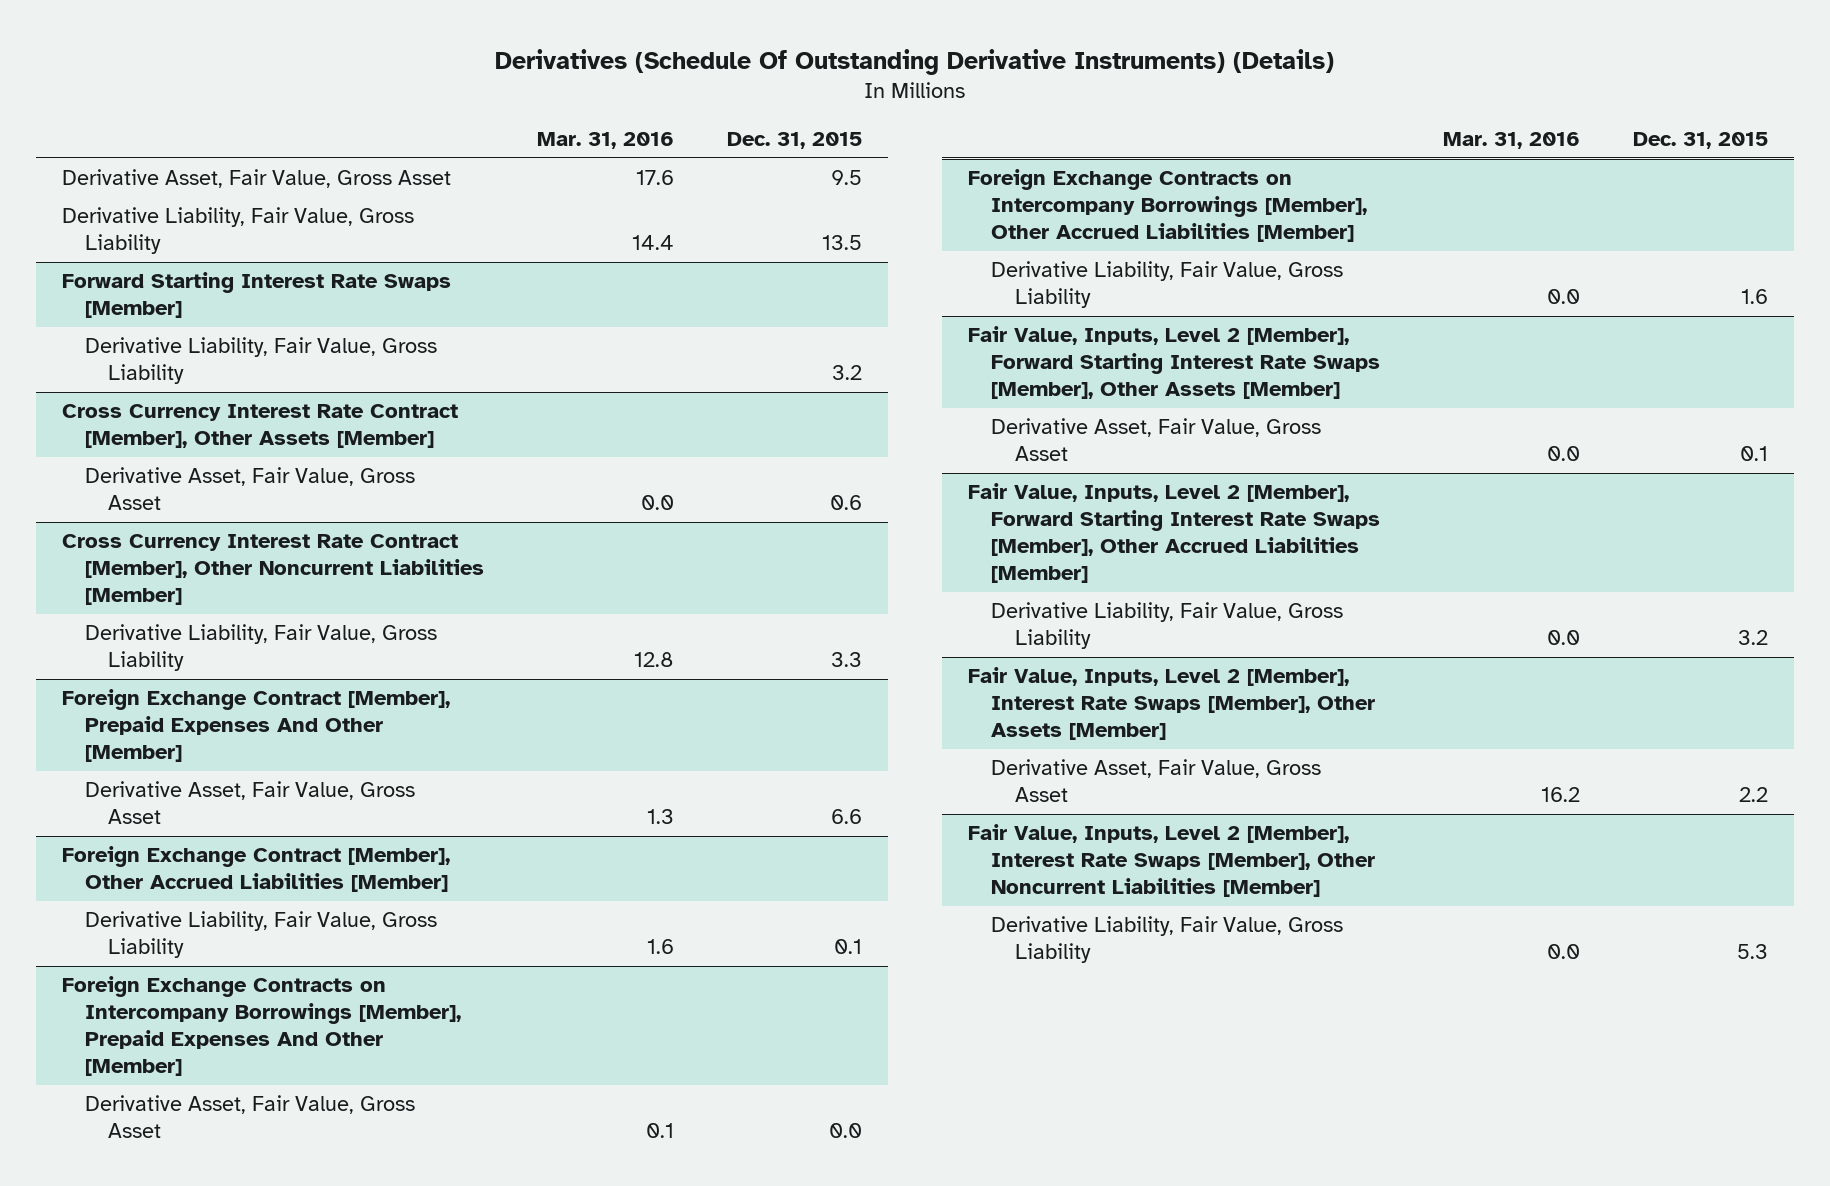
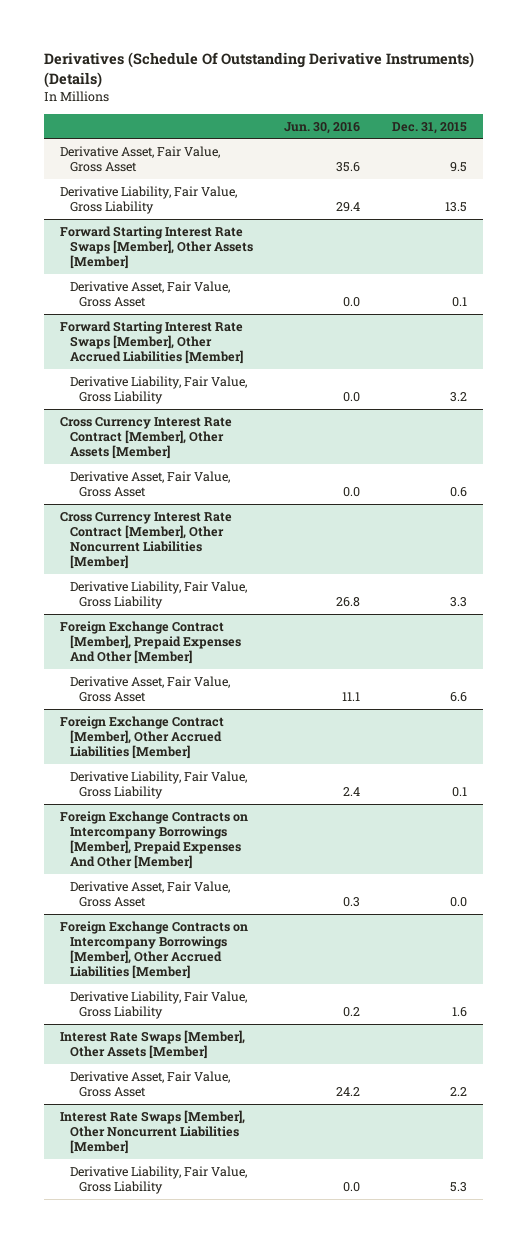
- | Mar. 31, 2016 | Dec. 31, 2015
+ | Jun. 30, 2016 | Dec. 31, 2015
- Forward Starting Interest Rate Swaps [Member]
+ Forward Starting Interest Rate Swaps [Member], Other Assets [Member]
+ Derivative Asset, Fair Value, Gross Asset | 0.0 | 0.1
+ Forward Starting Interest Rate Swaps [Member], Other Accrued Liabilities [Member]
- Fair Value, Inputs, Level 2 [Member], Forward Starting Interest Rate Swaps [Member], Other Assets [Member]
- Derivative Asset, Fair Value, Gross Asset | 0.0 | 0.1
- Fair Value, Inputs, Level 2 [Member], Forward Starting Interest Rate Swaps [Member], Other Accrued Liabilities [Member]
- Derivative Liability, Fair Value, Gross Liability | 0.0 | 3.2
- Fair Value, Inputs, Level 2 [Member], Interest Rate Swaps [Member], Other Assets [Member]
+ Interest Rate Swaps [Member], Other Assets [Member]
- Fair Value, Inputs, Level 2 [Member], Interest Rate Swaps [Member], Other Noncurrent Liabilities [Member]
+ Interest Rate Swaps [Member], Other Noncurrent Liabilities [Member]

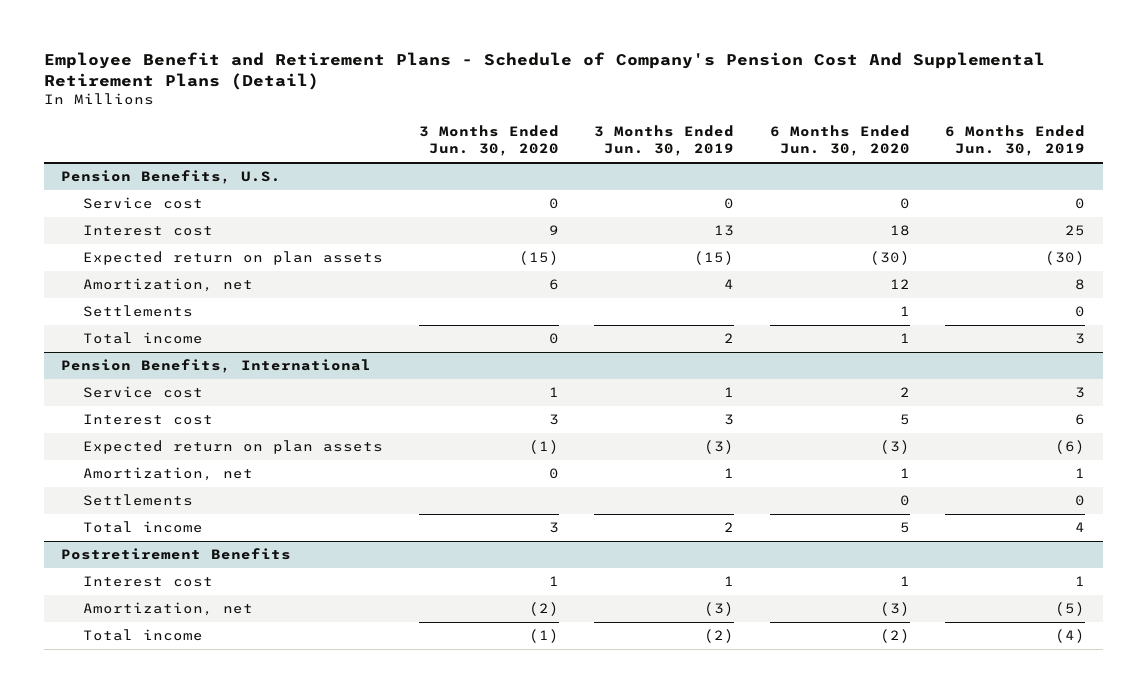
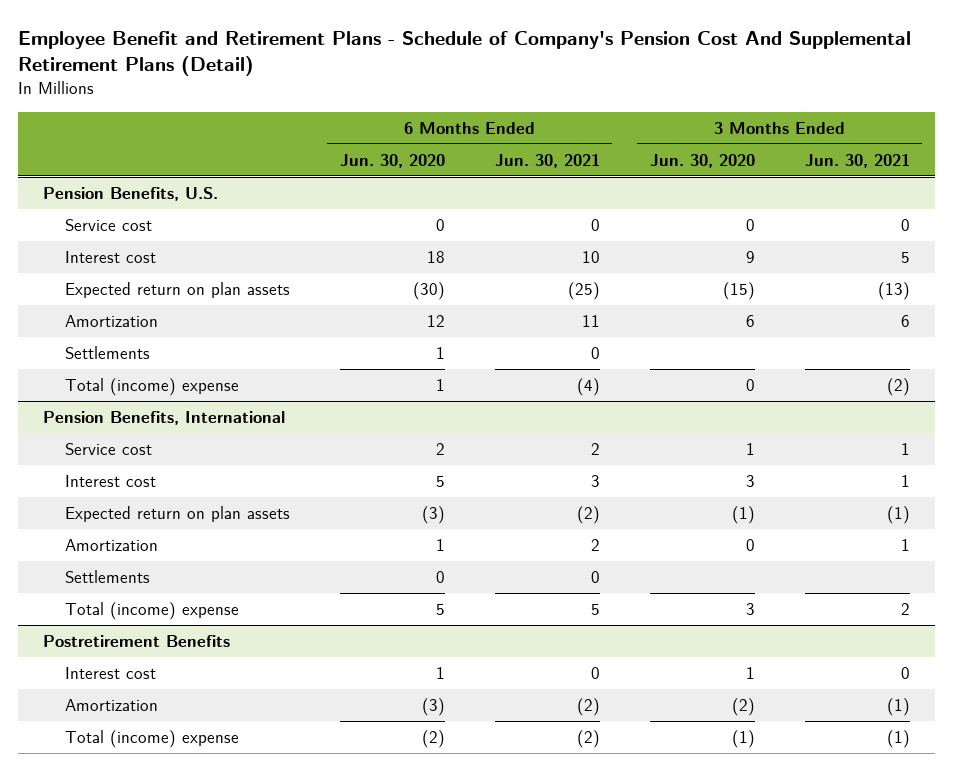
- | 3 Months Ended Jun. 30, 2020 | 3 Months Ended Jun. 30, 2019 | 6 Months Ended Jun. 30, 2020 | 6 Months Ended Jun. 30, 2019
+ | 6 Months Ended Jun. 30, 2020 | 6 Months Ended Jun. 30, 2021 | 3 Months Ended Jun. 30, 2020 | 3 Months Ended Jun. 30, 2021
@ Pension Benefits, U.S.
- Amortization, net | 6 | 4 | 12 | 8
+ Amortization | 12 | 11 | 6 | 6
- Total income | 0 | 2 | 1 | 3
+ Total (income) expense | 1 | (4) | 0 | (2)
@ Pension Benefits, International
- Amortization, net | 0 | 1 | 1 | 1
+ Amortization | 1 | 2 | 0 | 1
- Total income | 3 | 2 | 5 | 4
+ Total (income) expense | 5 | 5 | 3 | 2
@ Postretirement Benefits
- Amortization, net | (2) | (3) | (3) | (5)
- Total income | (1) | (2) | (2) | (4)
+ Amortization | (3) | (2) | (2) | (1)
+ Total (income) expense | (2) | (2) | (1) | (1)

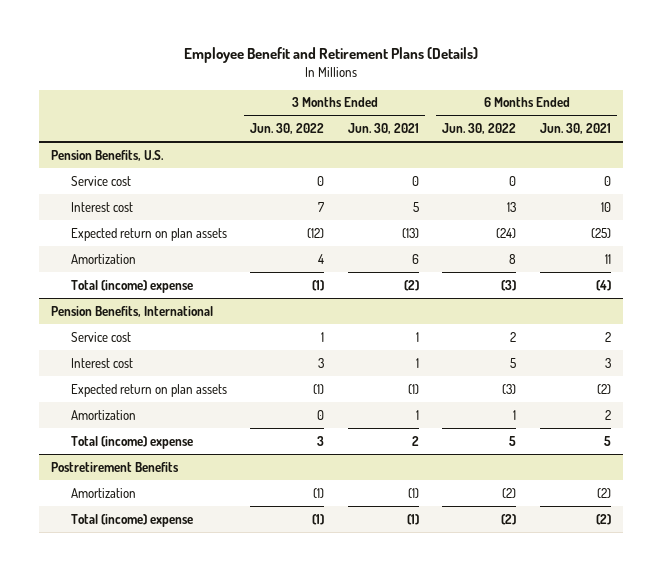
- Employee Benefit and Retirement Plans - Schedule of Company's Pension Cost And Supplemental Retirement Plans (Detail)
+ Employee Benefit and Retirement Plans (Details)
- | 6 Months Ended Jun. 30, 2020 | 6 Months Ended Jun. 30, 2021 | 3 Months Ended Jun. 30, 2020 | 3 Months Ended Jun. 30, 2021
+ | 3 Months Ended Jun. 30, 2022 | 3 Months Ended Jun. 30, 2021 | 6 Months Ended Jun. 30, 2022 | 6 Months Ended Jun. 30, 2021
@ Pension Benefits, U.S.
- Settlements | 1 | 0 | |
@ Pension Benefits, International
- Settlements | 0 | 0 | |
@ Postretirement Benefits
- Interest cost | 1 | 0 | 1 | 0

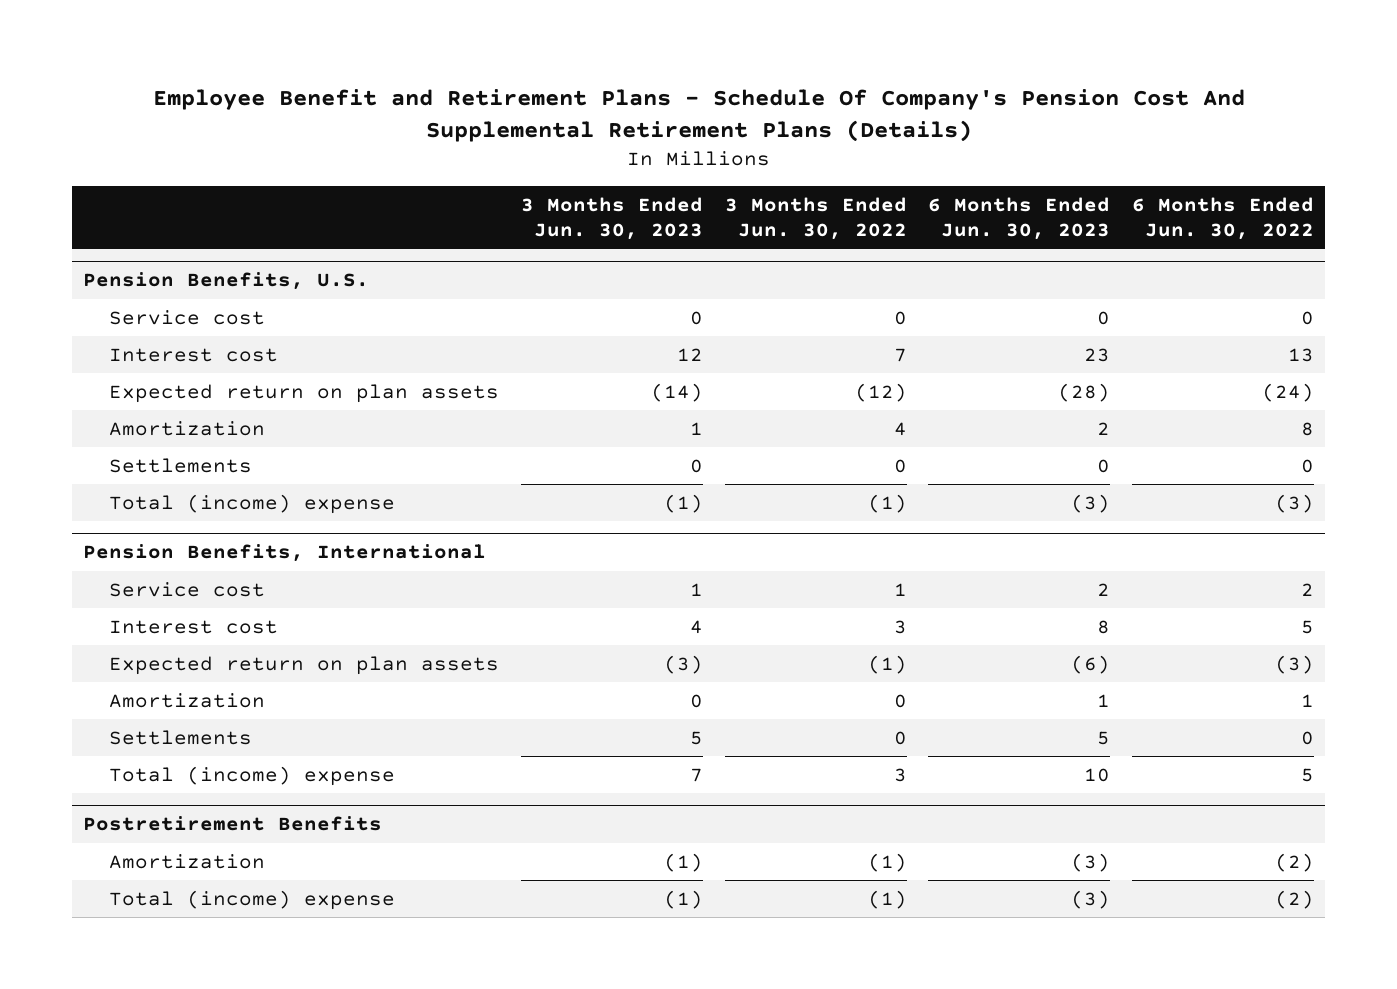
- Employee Benefit and Retirement Plans (Details)
+ Employee Benefit and Retirement Plans - Schedule Of Company's Pension Cost And Supplemental Retirement Plans (Details)
- | 3 Months Ended Jun. 30, 2022 | 3 Months Ended Jun. 30, 2021 | 6 Months Ended Jun. 30, 2022 | 6 Months Ended Jun. 30, 2021
+ | 3 Months Ended Jun. 30, 2023 | 3 Months Ended Jun. 30, 2022 | 6 Months Ended Jun. 30, 2023 | 6 Months Ended Jun. 30, 2022
@ Pension Benefits, U.S.
+ Settlements | 0 | 0 | 0 | 0
@ Pension Benefits, International
+ Settlements | 5 | 0 | 5 | 0

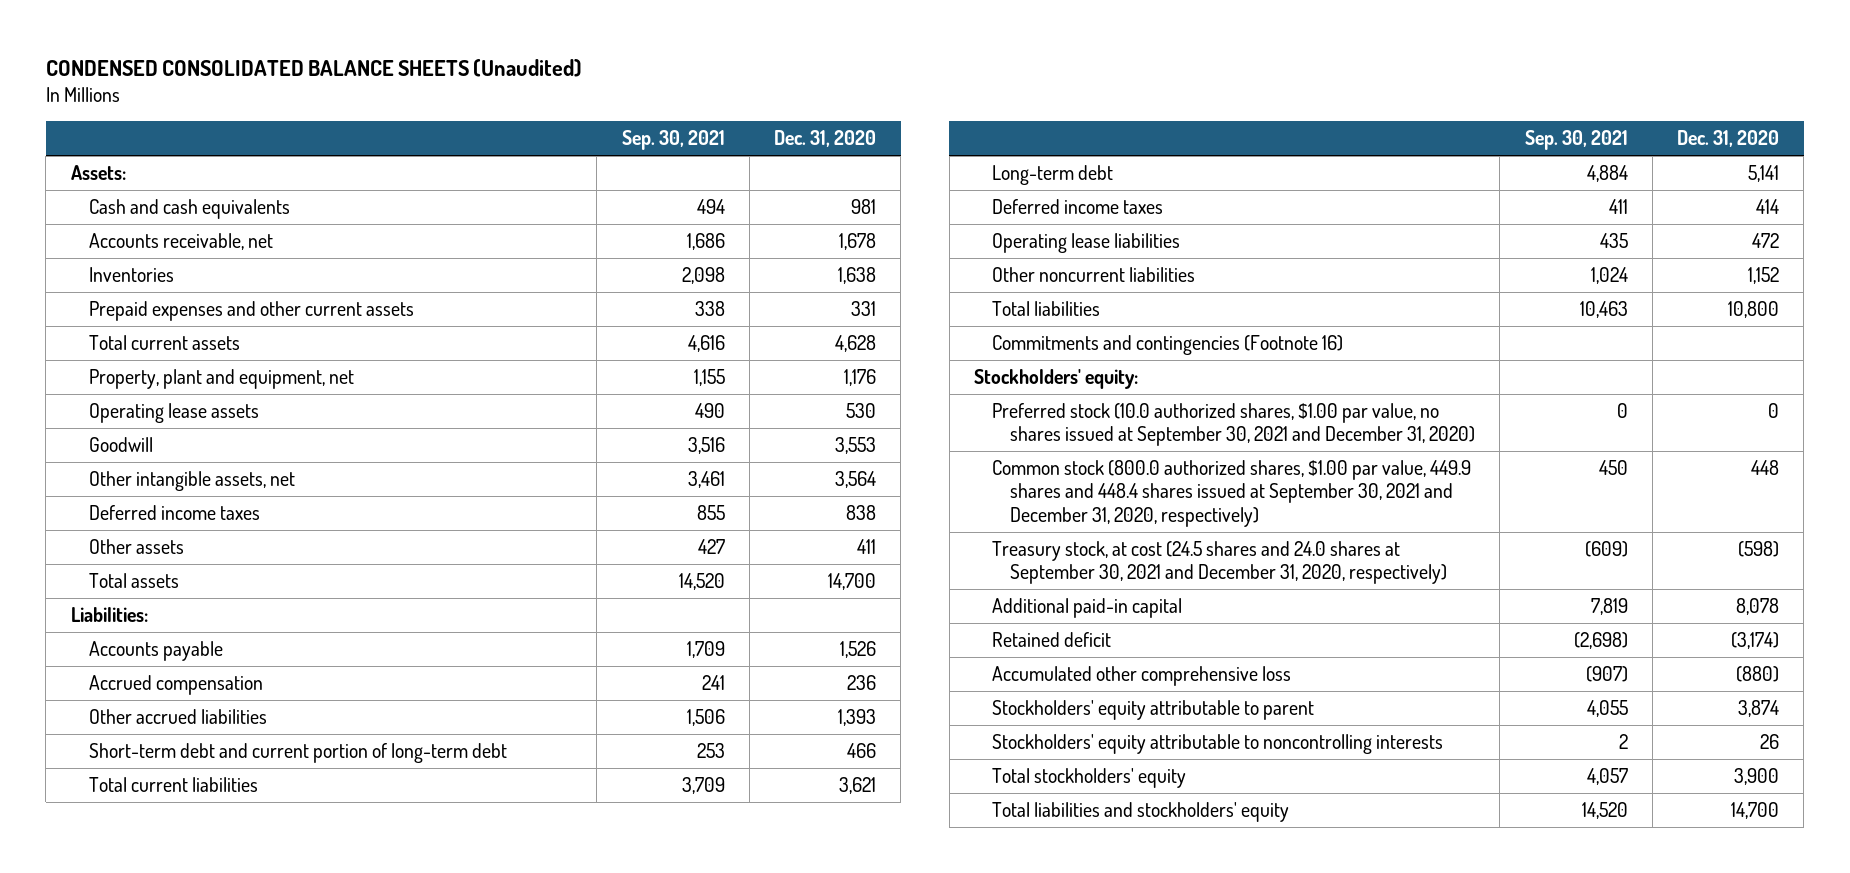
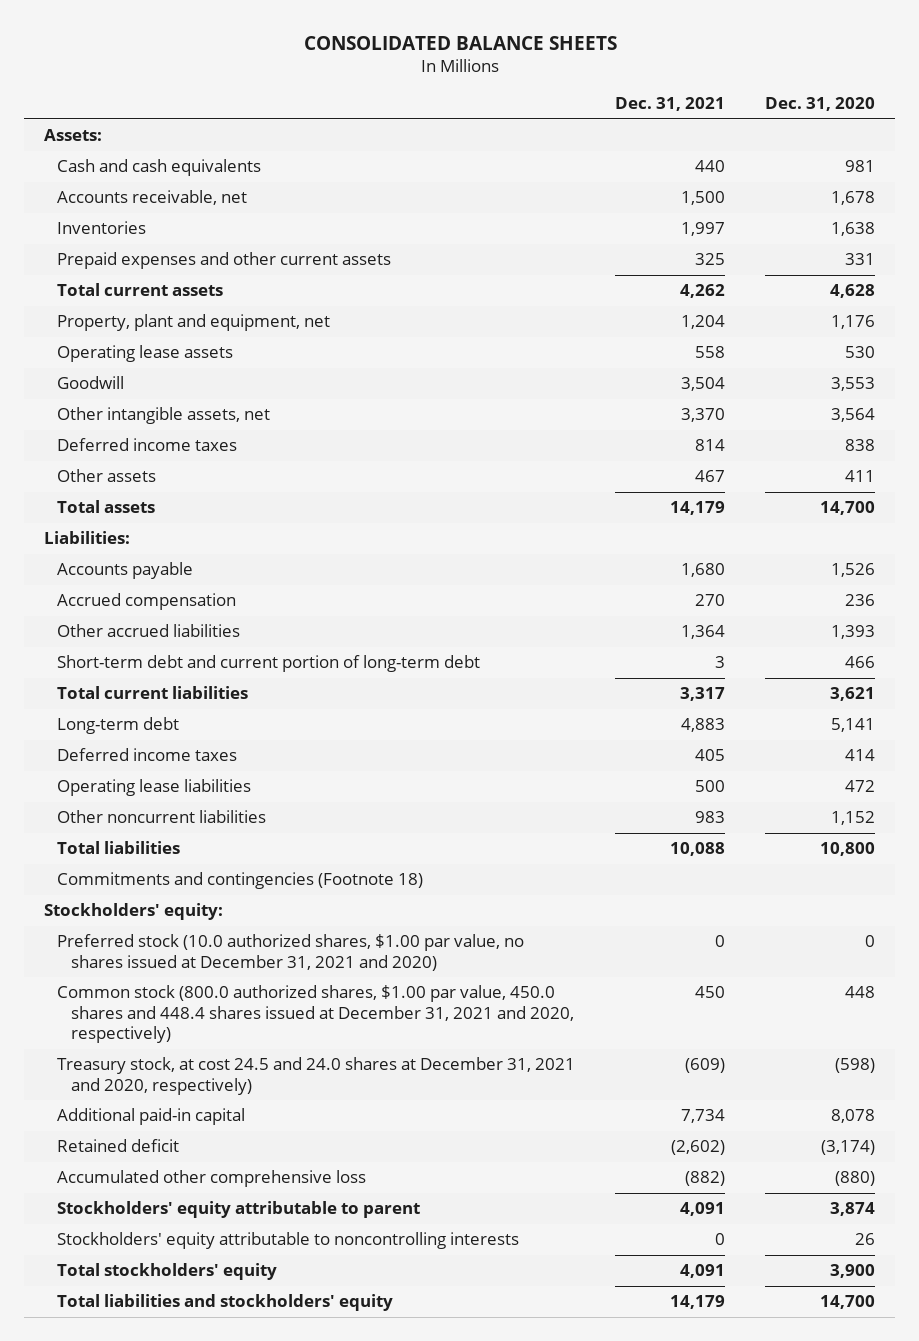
- CONDENSED CONSOLIDATED BALANCE SHEETS (Unaudited)
+ CONSOLIDATED BALANCE SHEETS
- | Sep. 30, 2021 | Dec. 31, 2020
+ | Dec. 31, 2021 | Dec. 31, 2020
- Commitments and contingencies (Footnote 16)
+ Commitments and contingencies (Footnote 18)
- Preferred stock (10.0 authorized shares, $1.00 par value, no shares issued at September 30, 2021 and December 31, 2020) | 0 | 0
- Common stock (800.0 authorized shares, $1.00 par value, 449.9 shares and 448.4 shares issued at September 30, 2021 and December 31, 2020, respectively) | 450 | 448
- Treasury stock, at cost (24.5 shares and 24.0 shares at September 30, 2021 and December 31, 2020, respectively) | (609) | (598)
+ Preferred stock (10.0 authorized shares, $1.00 par value, no shares issued at December 31, 2021 and 2020) | 0 | 0
+ Common stock (800.0 authorized shares, $1.00 par value, 450.0 shares and 448.4 shares issued at December 31, 2021 and 2020, respectively) | 450 | 448
+ Treasury stock, at cost 24.5 and 24.0 shares at December 31, 2021 and 2020, respectively) | (609) | (598)

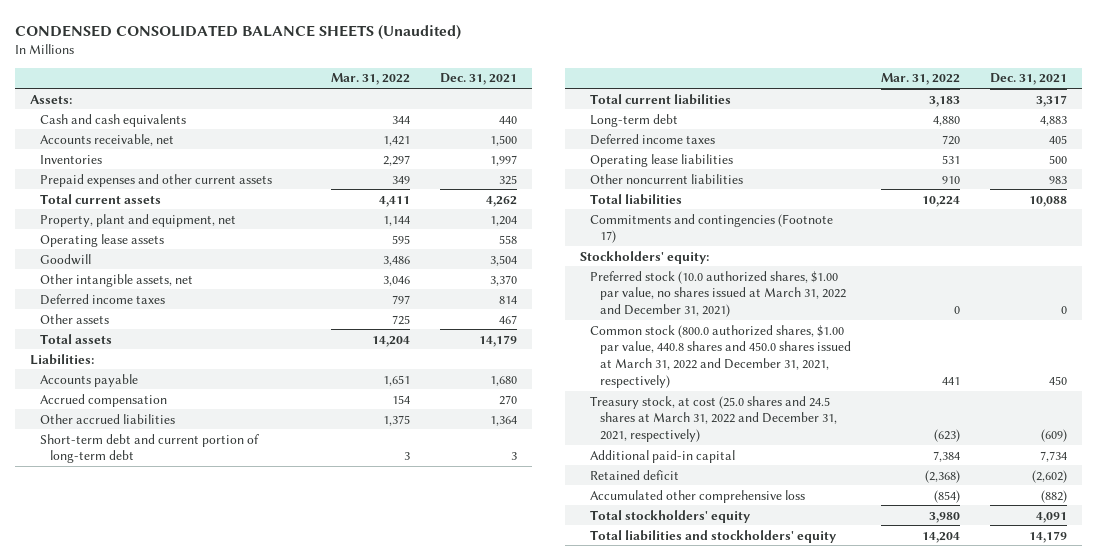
- CONSOLIDATED BALANCE SHEETS
+ CONDENSED CONSOLIDATED BALANCE SHEETS (Unaudited)
- | Dec. 31, 2021 | Dec. 31, 2020
+ | Mar. 31, 2022 | Dec. 31, 2021
- Commitments and contingencies (Footnote 18)
+ Commitments and contingencies (Footnote 17)
- Preferred stock (10.0 authorized shares, $1.00 par value, no shares issued at December 31, 2021 and 2020) | 0 | 0
- Common stock (800.0 authorized shares, $1.00 par value, 450.0 shares and 448.4 shares issued at December 31, 2021 and 2020, respectively) | 450 | 448
- Treasury stock, at cost 24.5 and 24.0 shares at December 31, 2021 and 2020, respectively) | (609) | (598)
+ Preferred stock (10.0 authorized shares, $1.00 par value, no shares issued at March 31, 2022 and December 31, 2021) | 0 | 0
+ Common stock (800.0 authorized shares, $1.00 par value, 440.8 shares and 450.0 shares issued at March 31, 2022 and December 31, 2021, respectively) | 441 | 450
+ Treasury stock, at cost (25.0 shares and 24.5 shares at March 31, 2022 and December 31, 2021, respectively) | (623) | (609)
- Stockholders' equity attributable to parent | 4,091 | 3,874
- Stockholders' equity attributable to noncontrolling interests | 0 | 26

